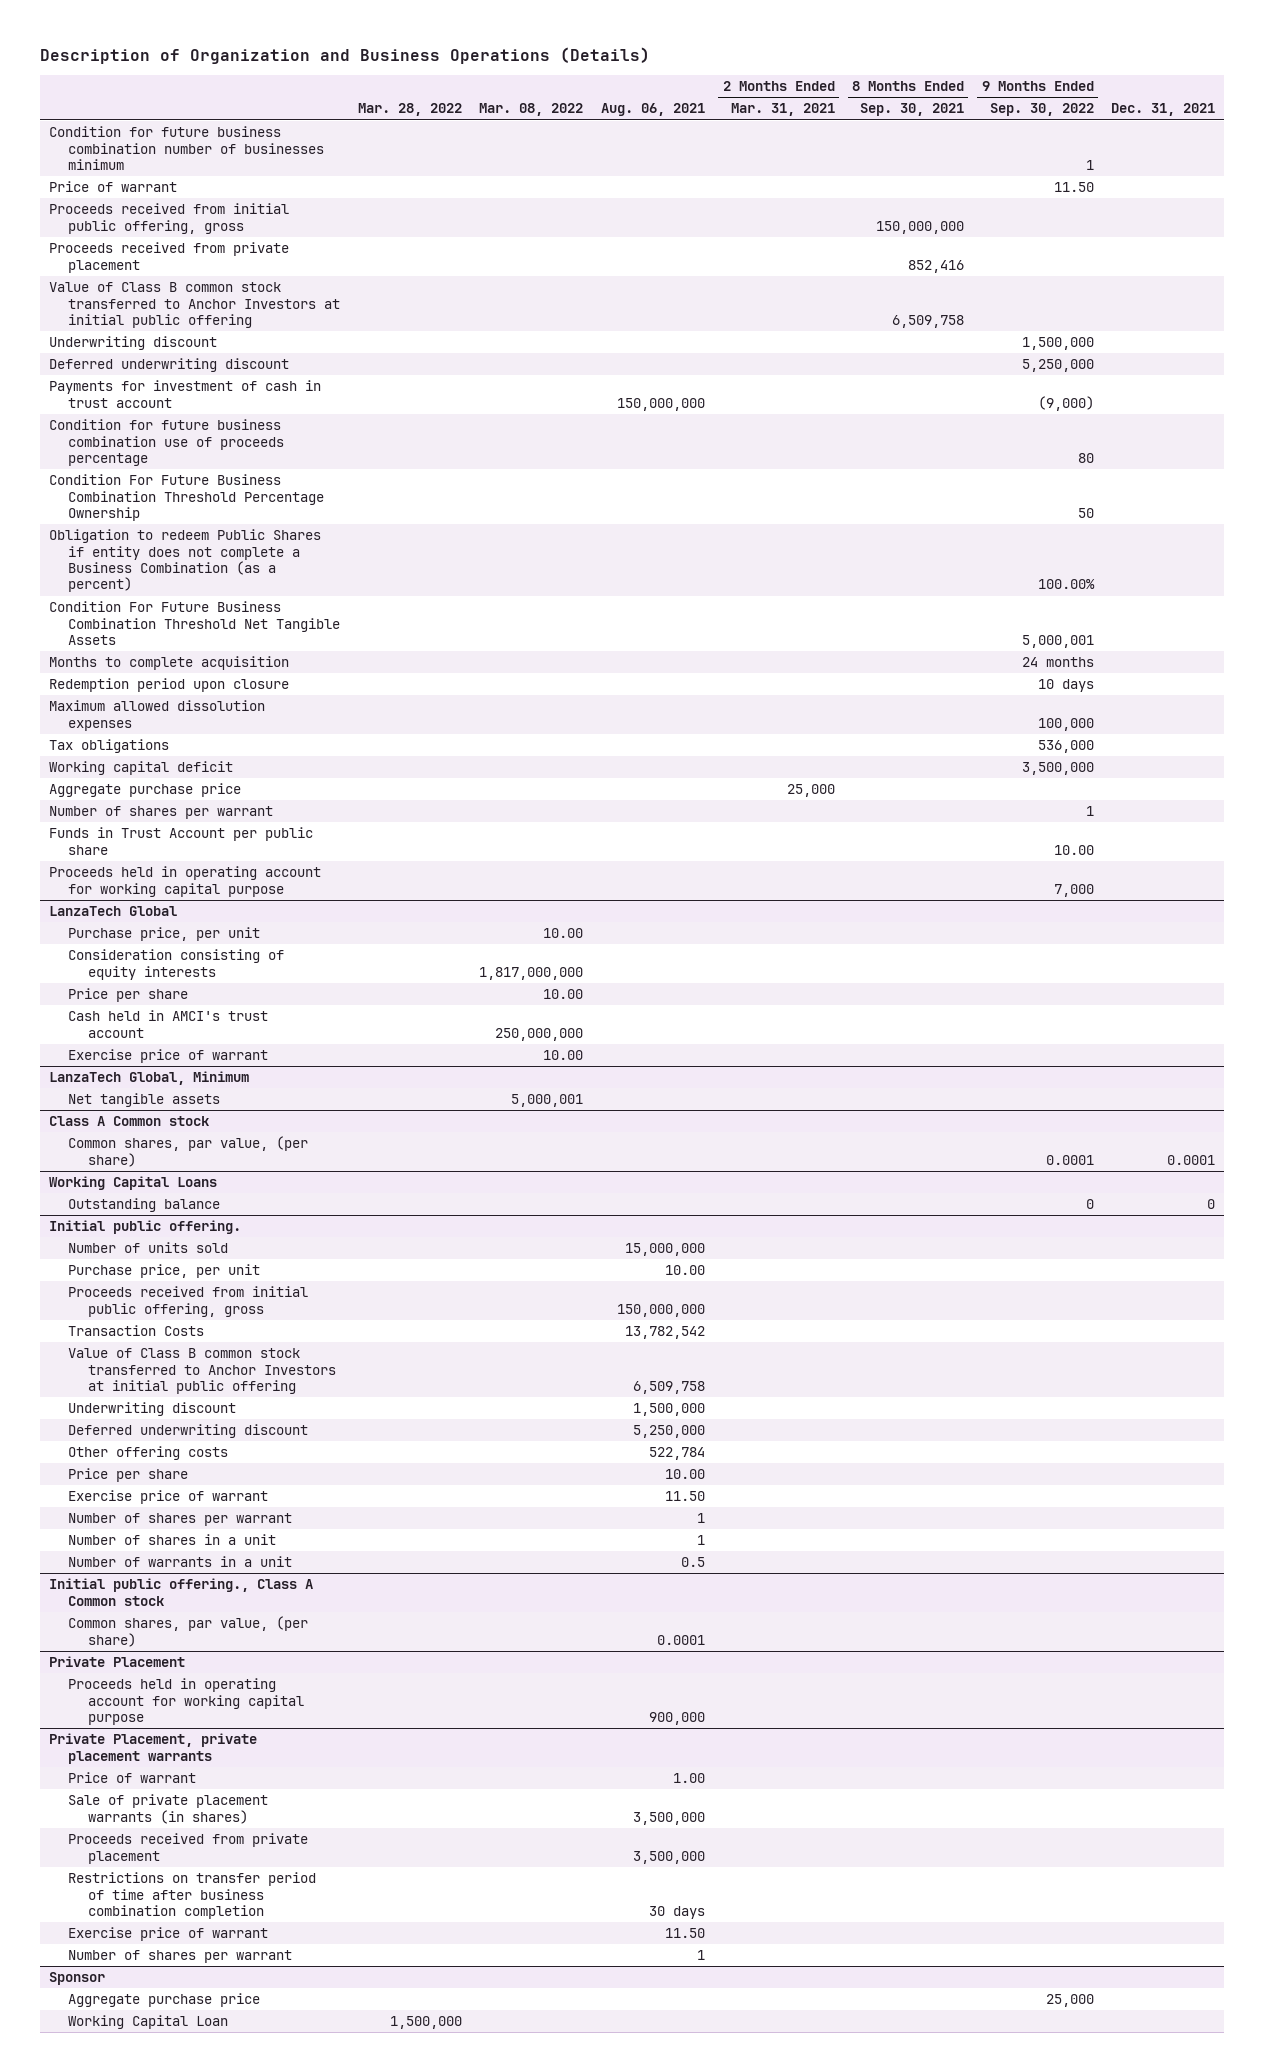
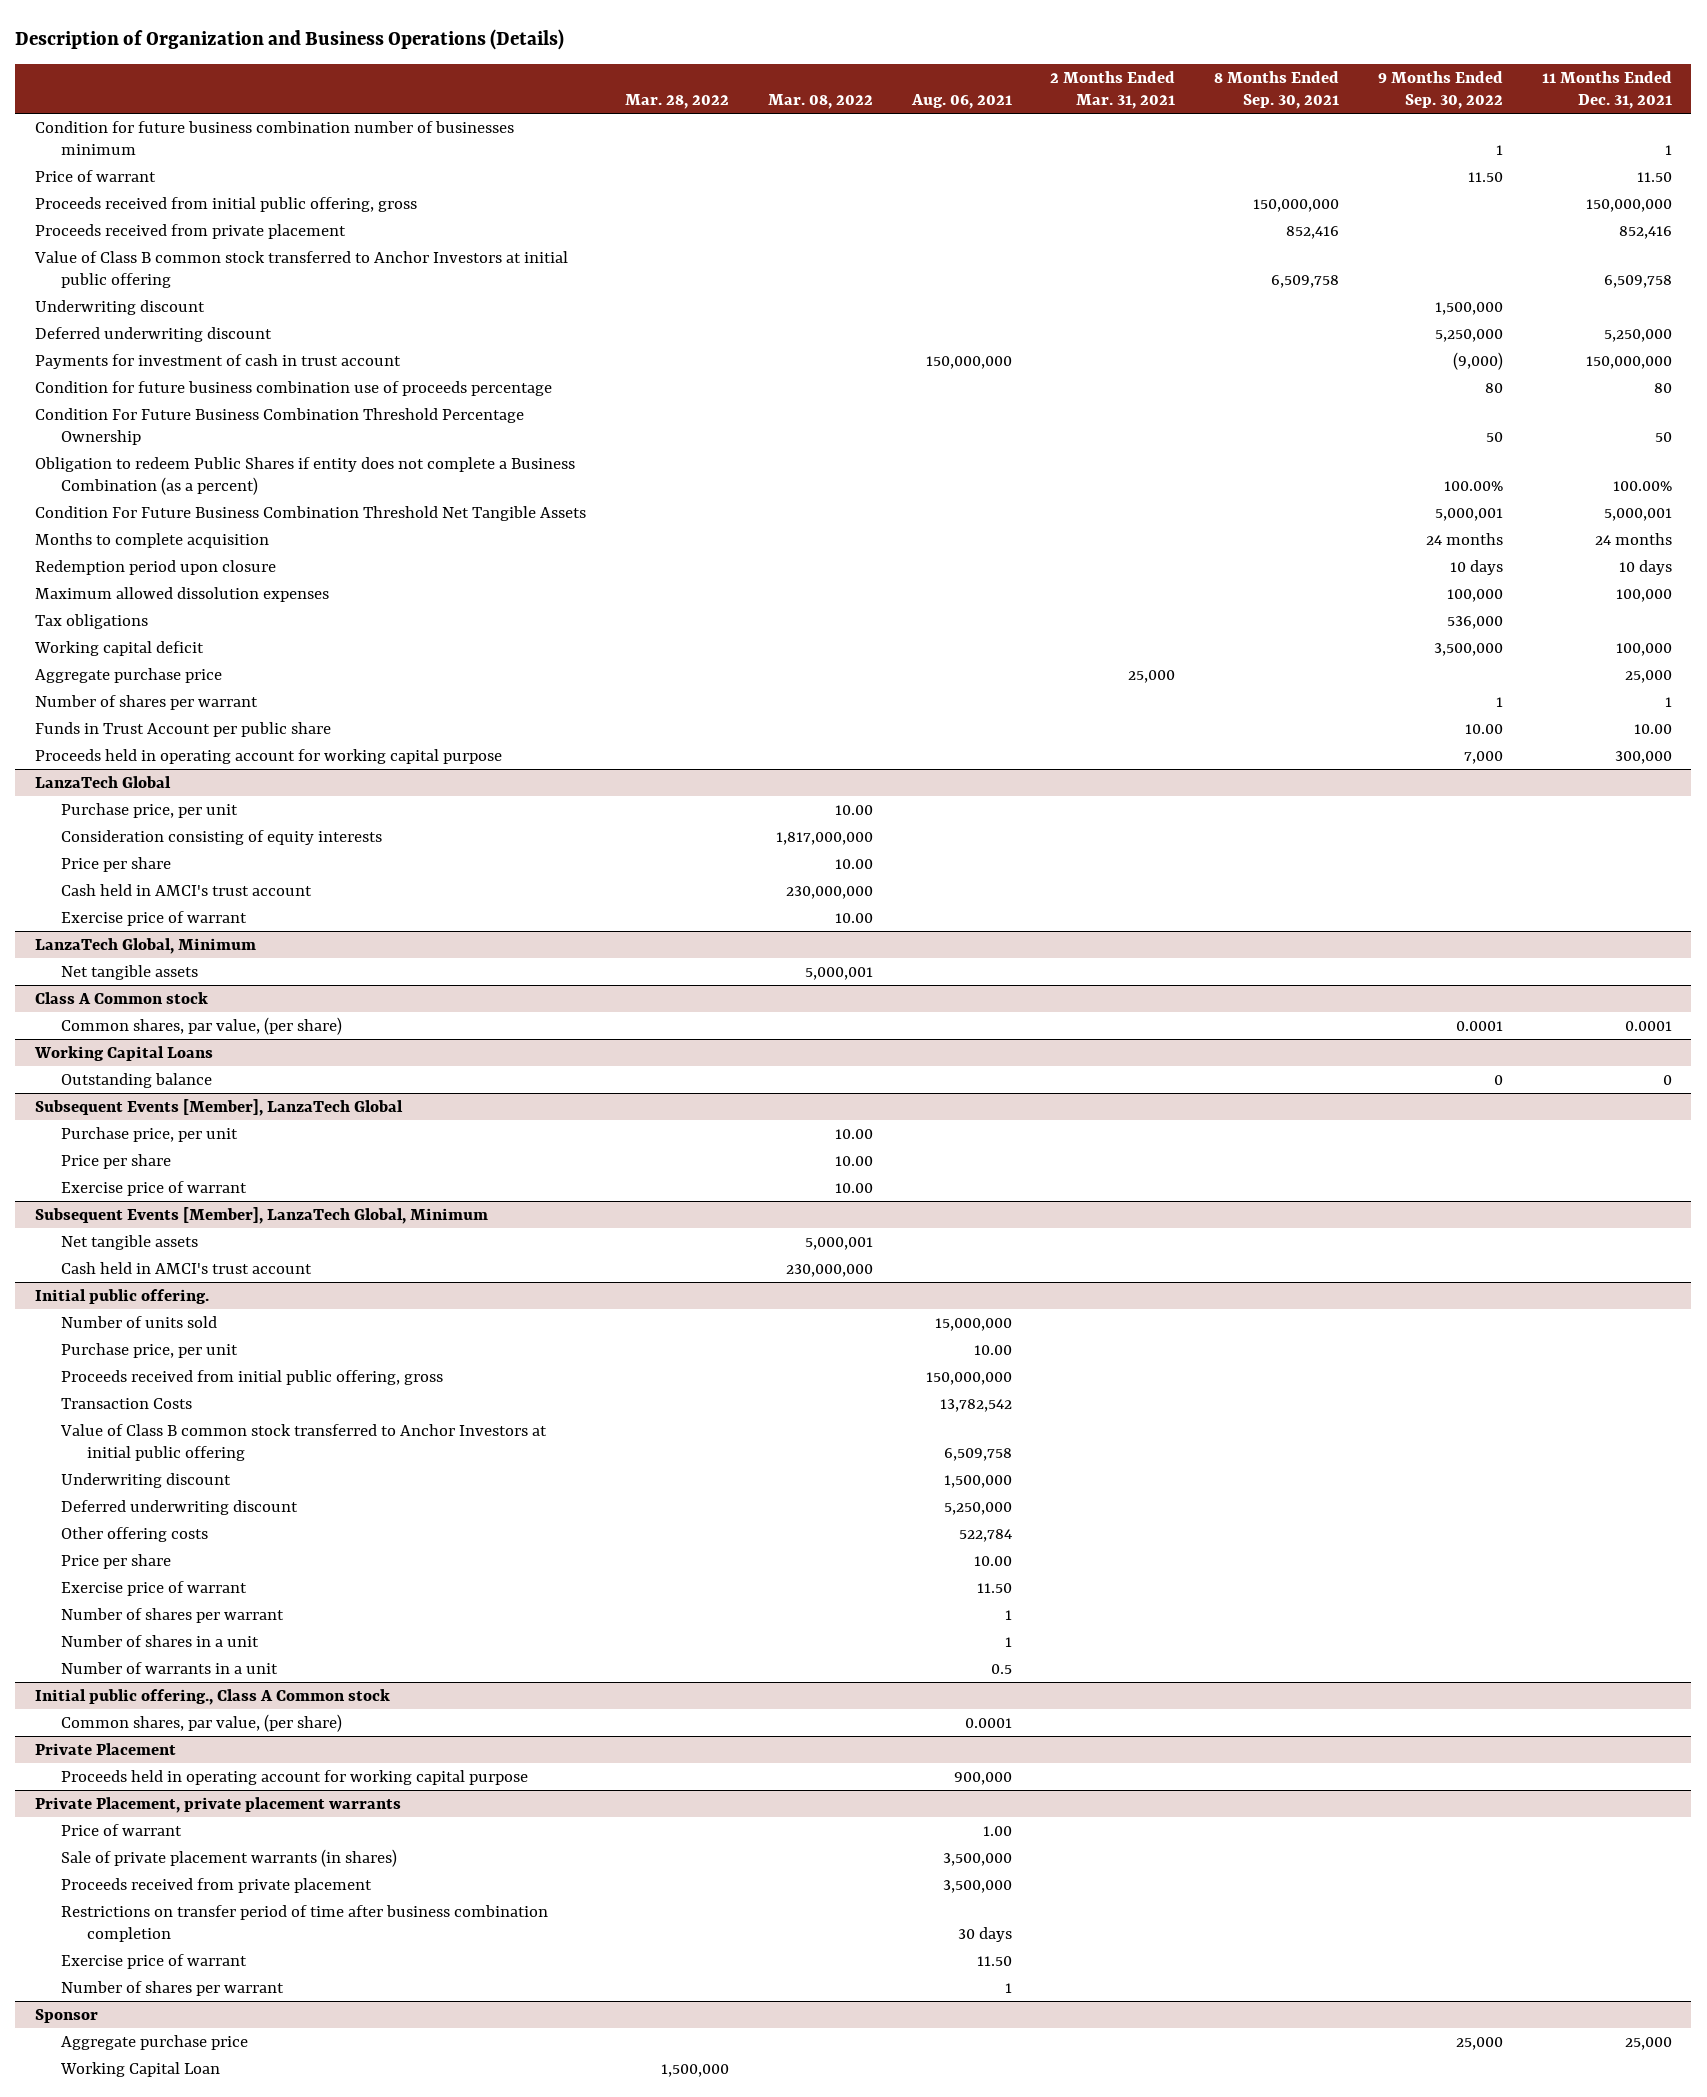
- | Mar. 28, 2022 | Mar. 08, 2022 | Aug. 06, 2021 | 2 Months Ended Mar. 31, 2021 | 8 Months Ended Sep. 30, 2021 | 9 Months Ended Sep. 30, 2022 | Dec. 31, 2021
+ | Mar. 28, 2022 | Mar. 08, 2022 | Aug. 06, 2021 | 2 Months Ended Mar. 31, 2021 | 8 Months Ended Sep. 30, 2021 | 9 Months Ended Sep. 30, 2022 | 11 Months Ended Dec. 31, 2021
@ LanzaTech Global
- Cash held in AMCI's trust account | | 250,000,000 | | | | |
+ Cash held in AMCI's trust account | | 230,000,000 | | | | |
+ Subsequent Events [Member], LanzaTech Global
+ Purchase price, per unit | | 10.00 | | | | |
+ Price per share | | 10.00 | | | | |
+ Exercise price of warrant | | 10.00 | | | | |
+ Subsequent Events [Member], LanzaTech Global, Minimum
+ Net tangible assets | | 5,000,001 | | | | |
+ Cash held in AMCI's trust account | | 230,000,000 | | | | |

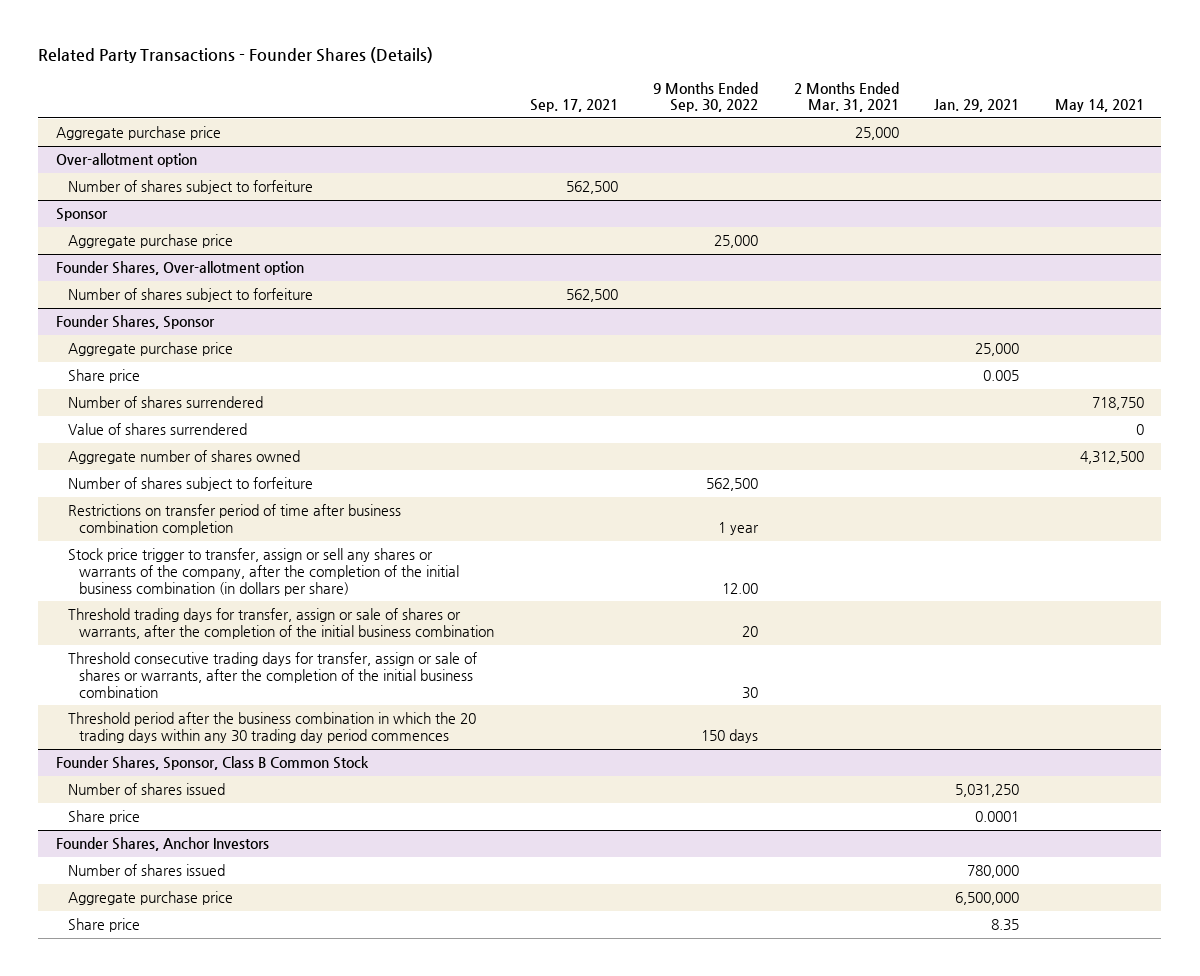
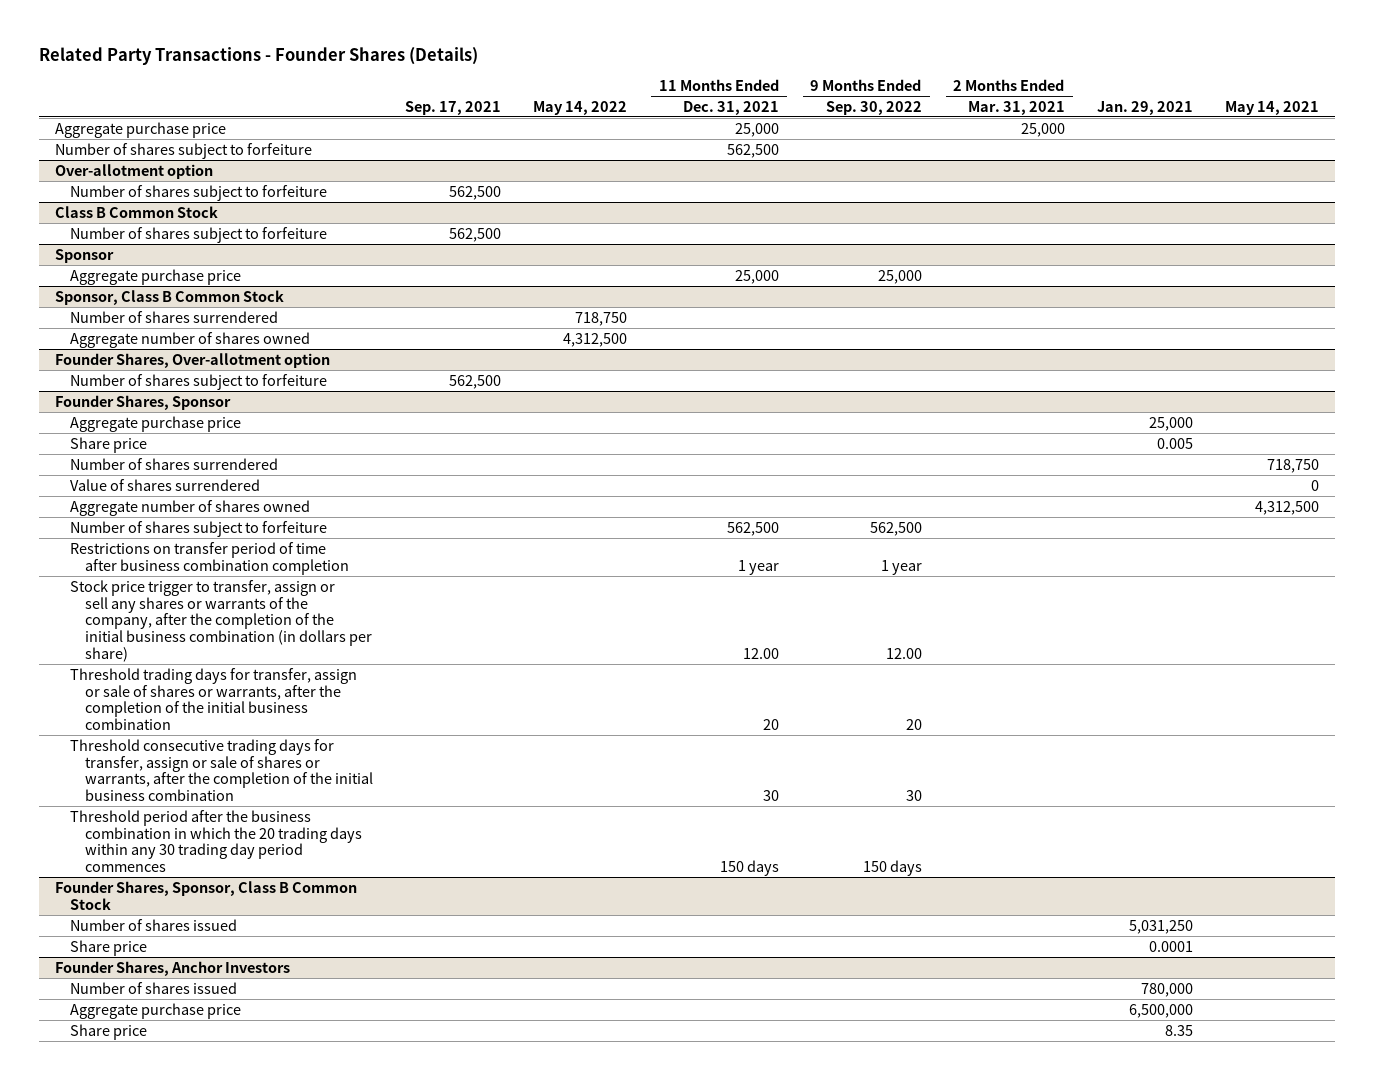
- | Sep. 17, 2021 | 9 Months Ended Sep. 30, 2022 | 2 Months Ended Mar. 31, 2021 | Jan. 29, 2021 | May 14, 2021
+ | Sep. 17, 2021 | May 14, 2022 | 11 Months Ended Dec. 31, 2021 | 9 Months Ended Sep. 30, 2022 | 2 Months Ended Mar. 31, 2021 | Jan. 29, 2021 | May 14, 2021
+ Number of shares subject to forfeiture | | | 562,500 | | | |
+ Class B Common Stock
+ Number of shares subject to forfeiture | 562,500 | | | | | |
+ Sponsor, Class B Common Stock
+ Number of shares surrendered | | 718,750 | | | | |
+ Aggregate number of shares owned | | 4,312,500 | | | | |

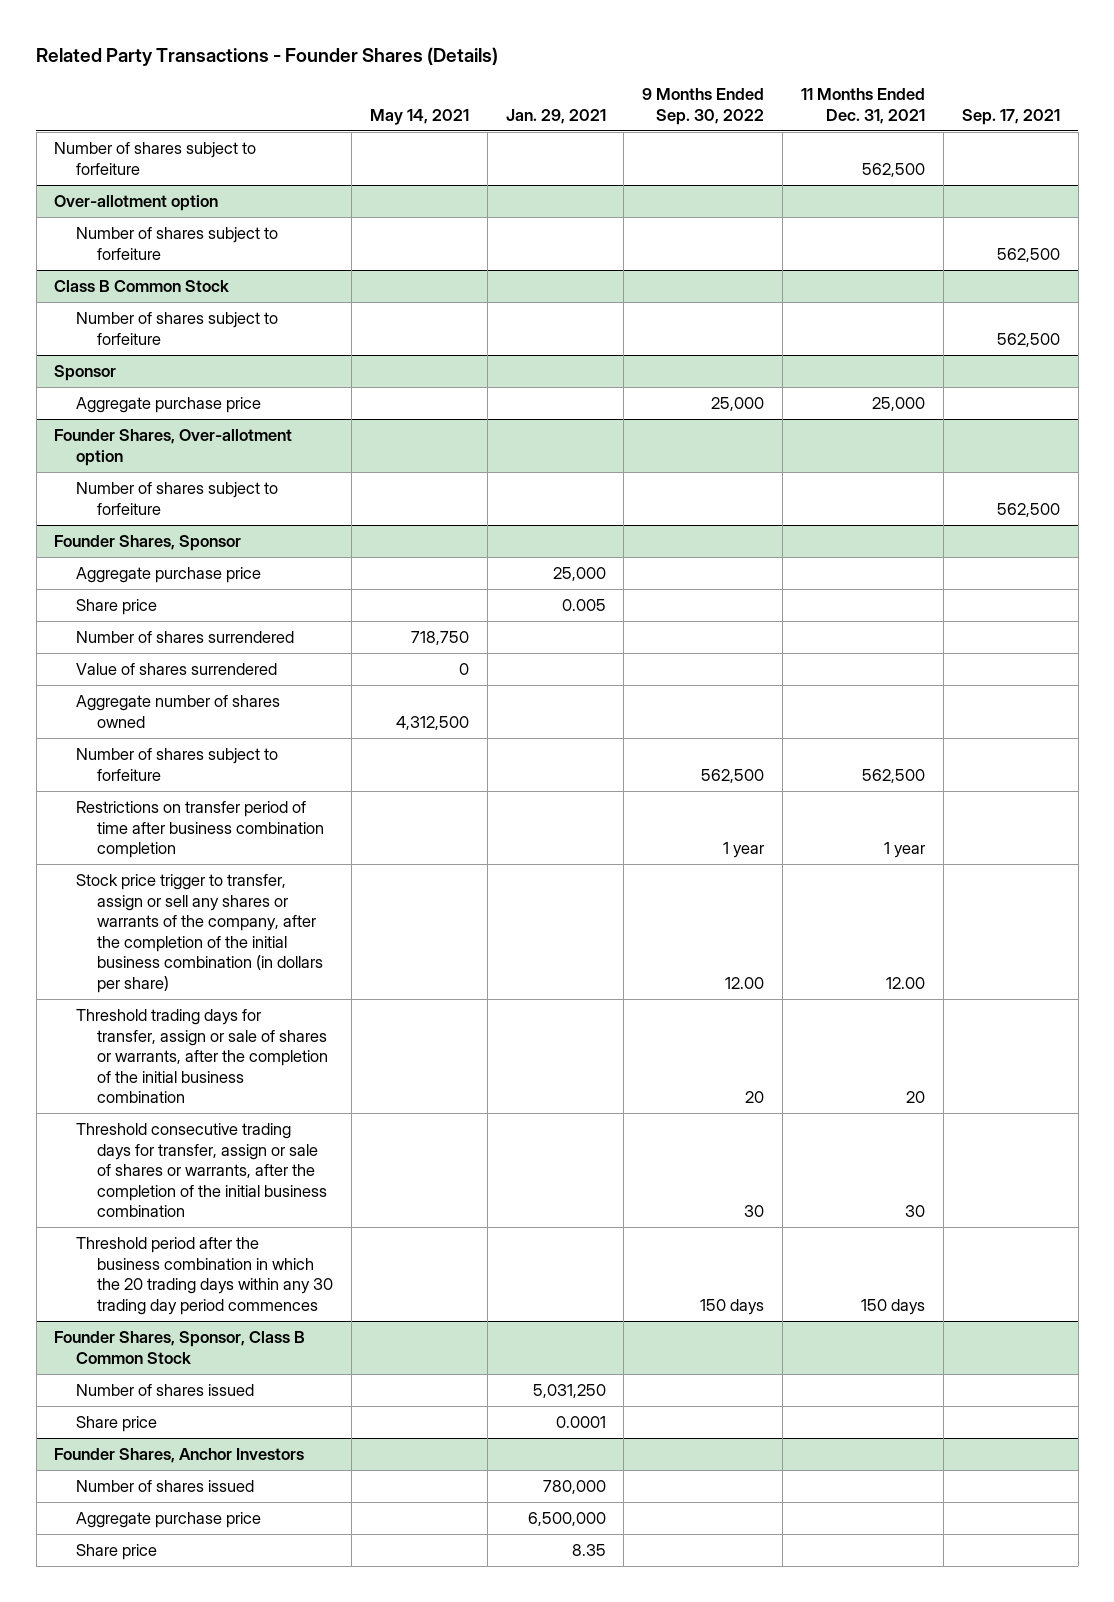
- | Sep. 17, 2021 | May 14, 2022 | 11 Months Ended Dec. 31, 2021 | 9 Months Ended Sep. 30, 2022 | 2 Months Ended Mar. 31, 2021 | Jan. 29, 2021 | May 14, 2021
+ | May 14, 2021 | Jan. 29, 2021 | 9 Months Ended Sep. 30, 2022 | 11 Months Ended Dec. 31, 2021 | Sep. 17, 2021
- Aggregate purchase price | | | 25,000 | | 25,000 | |
- Sponsor, Class B Common Stock
- Number of shares surrendered | | 718,750 | | | | |
- Aggregate number of shares owned | | 4,312,500 | | | | |

